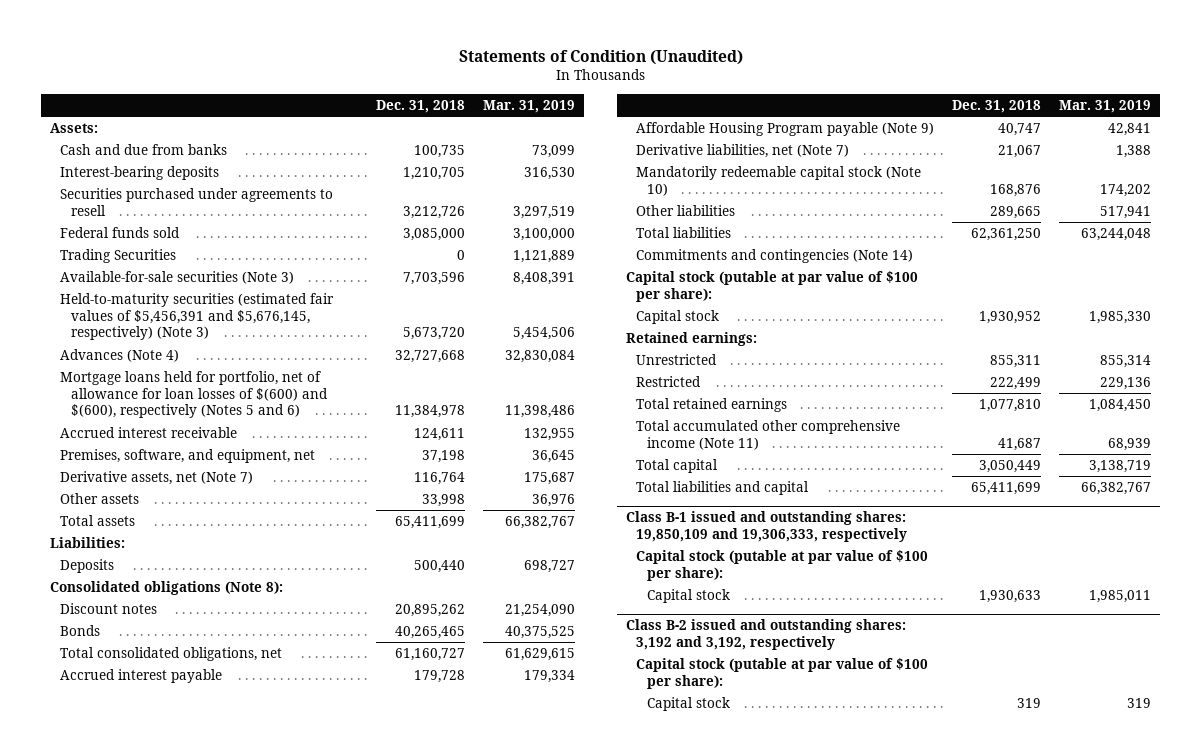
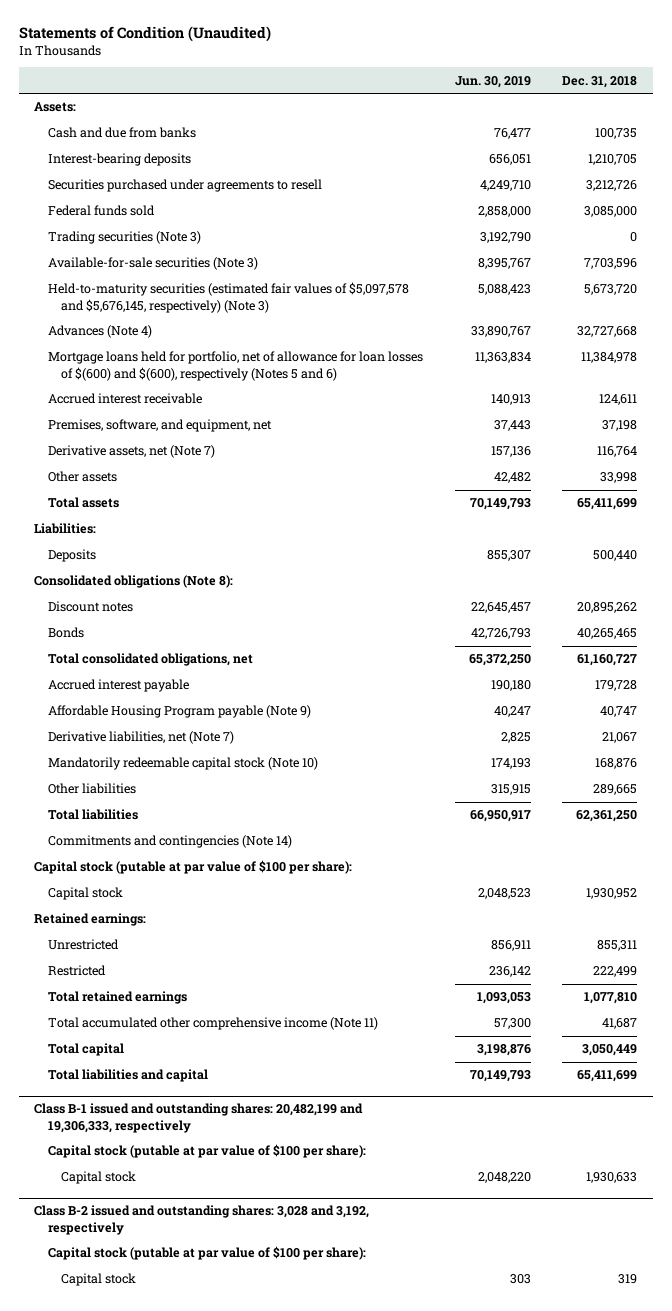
- | Dec. 31, 2018 | Mar. 31, 2019
+ | Jun. 30, 2019 | Dec. 31, 2018
- Trading Securities | 0 | 1,121,889
+ Trading securities (Note 3) | 3,192,790 | 0
- Held-to-maturity securities (estimated fair values of $5,456,391 and $5,676,145, respectively) (Note 3) | 5,673,720 | 5,454,506
+ Held-to-maturity securities (estimated fair values of $5,097,578 and $5,676,145, respectively) (Note 3) | 5,088,423 | 5,673,720
- Class B-1 issued and outstanding shares: 19,850,109 and 19,306,333, respectively
+ Class B-1 issued and outstanding shares: 20,482,199 and 19,306,333, respectively
- Class B-2 issued and outstanding shares: 3,192 and 3,192, respectively
+ Class B-2 issued and outstanding shares: 3,028 and 3,192, respectively

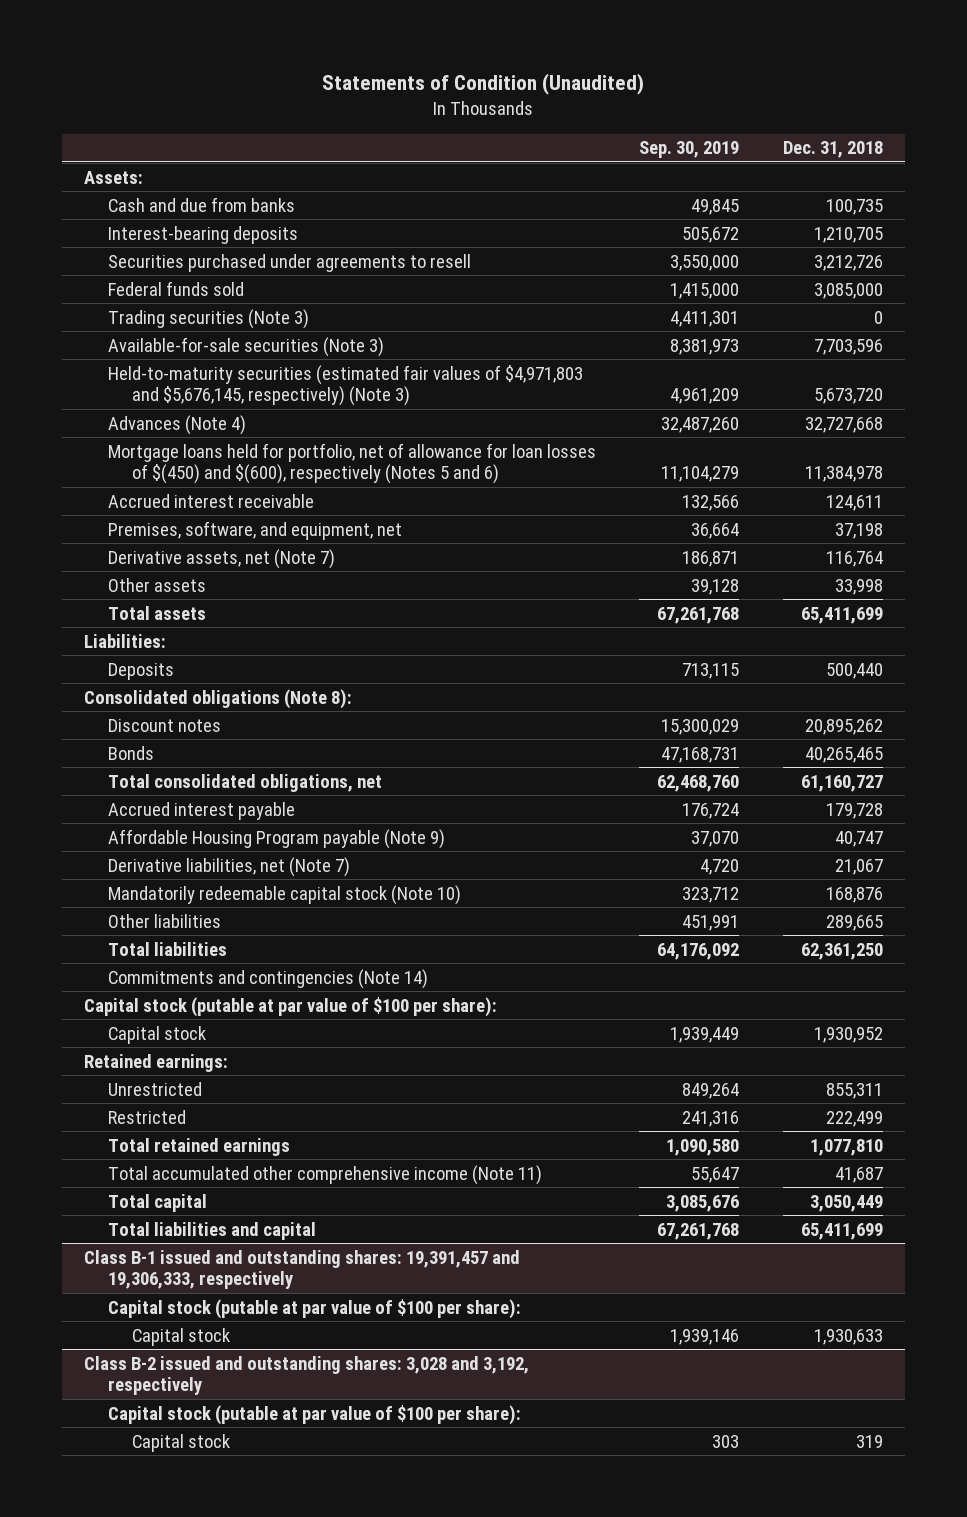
- | Jun. 30, 2019 | Dec. 31, 2018
+ | Sep. 30, 2019 | Dec. 31, 2018
- Held-to-maturity securities (estimated fair values of $5,097,578 and $5,676,145, respectively) (Note 3) | 5,088,423 | 5,673,720
+ Held-to-maturity securities (estimated fair values of $4,971,803 and $5,676,145, respectively) (Note 3) | 4,961,209 | 5,673,720
- Mortgage loans held for portfolio, net of allowance for loan losses of $(600) and $(600), respectively (Notes 5 and 6) | 11,363,834 | 11,384,978
+ Mortgage loans held for portfolio, net of allowance for loan losses of $(450) and $(600), respectively (Notes 5 and 6) | 11,104,279 | 11,384,978
- Class B-1 issued and outstanding shares: 20,482,199 and 19,306,333, respectively
+ Class B-1 issued and outstanding shares: 19,391,457 and 19,306,333, respectively

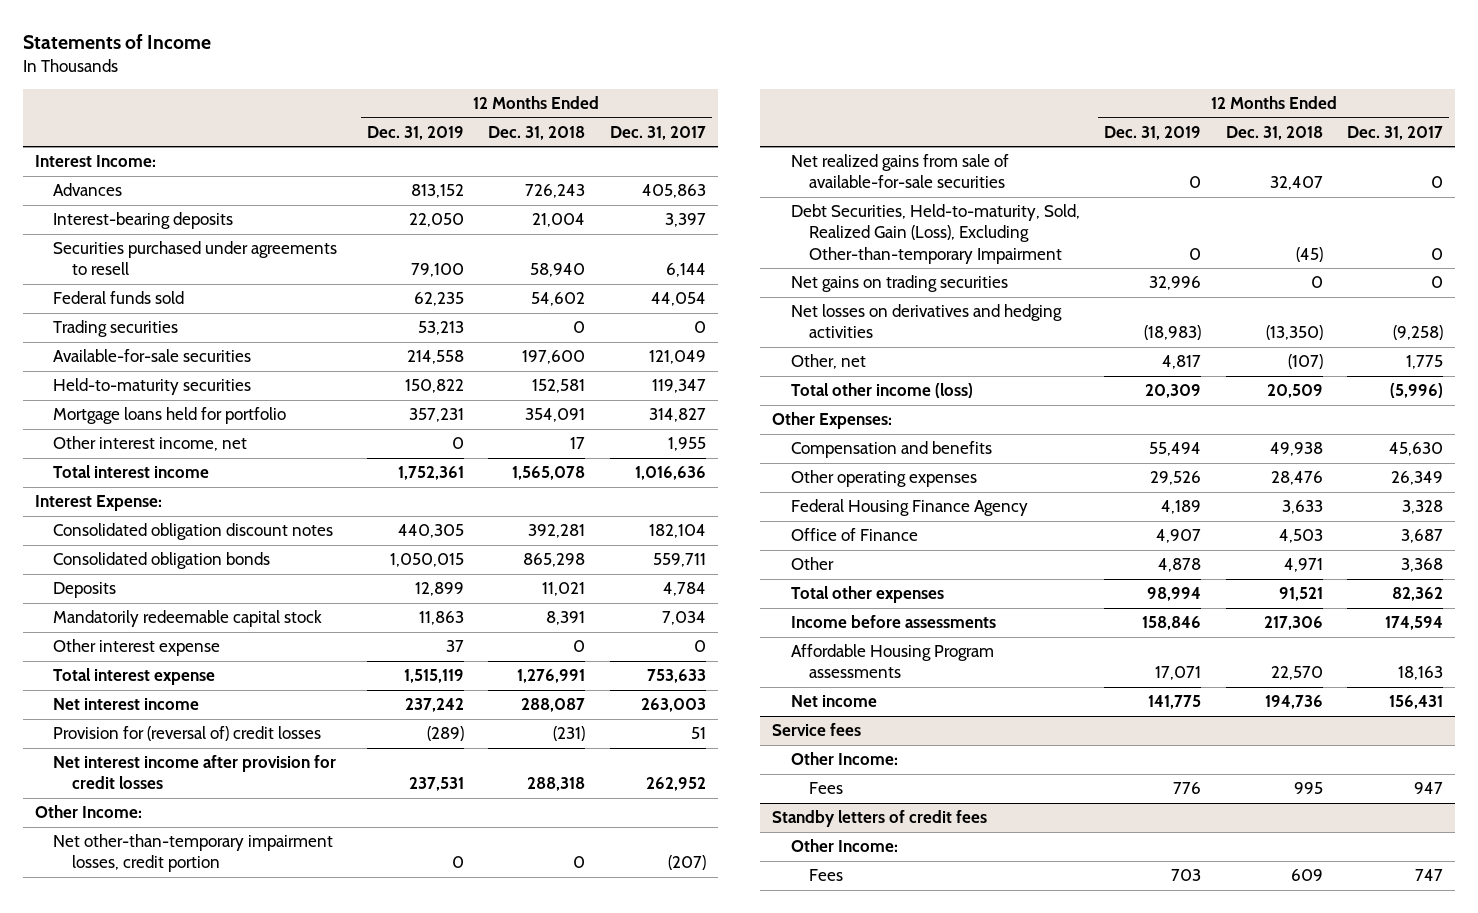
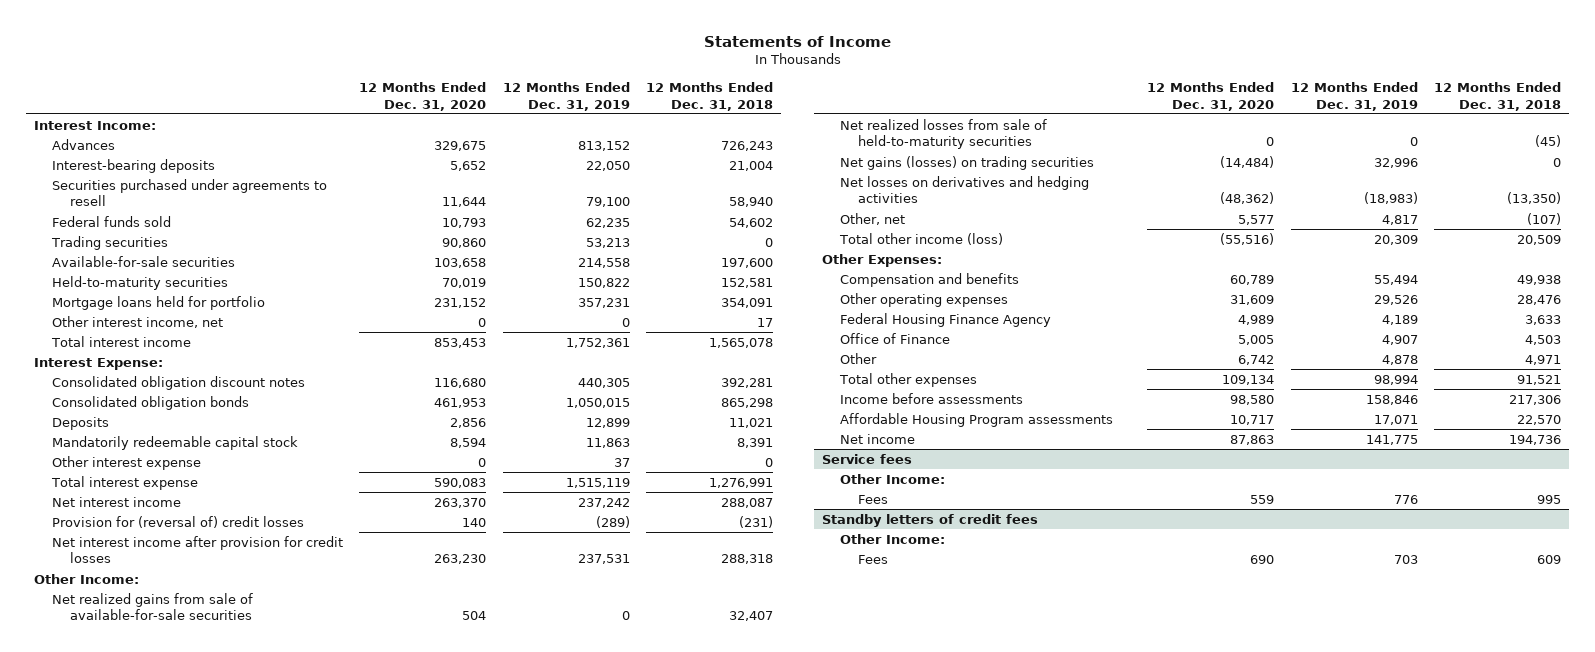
- | 12 Months Ended Dec. 31, 2019 | 12 Months Ended Dec. 31, 2018 | 12 Months Ended Dec. 31, 2017
+ | 12 Months Ended Dec. 31, 2020 | 12 Months Ended Dec. 31, 2019 | 12 Months Ended Dec. 31, 2018
- Net other-than-temporary impairment losses, credit portion | 0 | 0 | (207)
- Debt Securities, Held-to-maturity, Sold, Realized Gain (Loss), Excluding Other-than-temporary Impairment | 0 | (45) | 0
- Net gains on trading securities | 32,996 | 0 | 0
+ Net realized losses from sale of held-to-maturity securities | 0 | 0 | (45)
+ Net gains (losses) on trading securities | (14,484) | 32,996 | 0

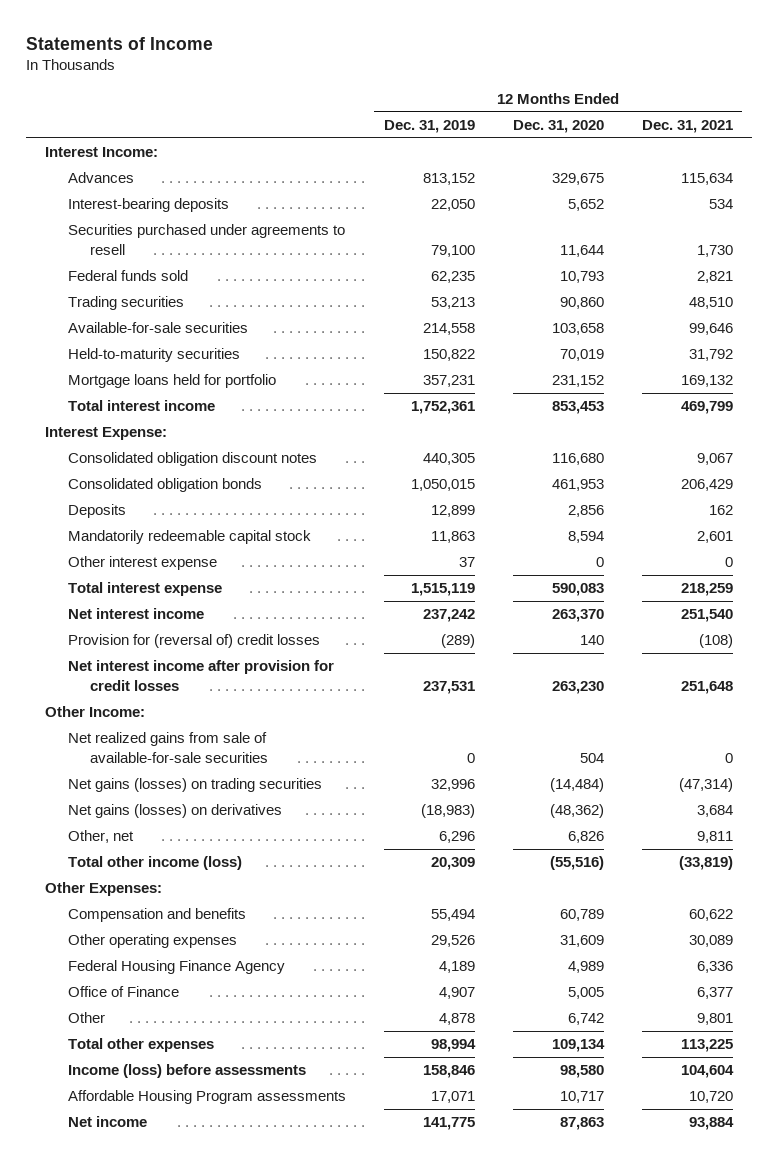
- | 12 Months Ended Dec. 31, 2020 | 12 Months Ended Dec. 31, 2019 | 12 Months Ended Dec. 31, 2018
+ | 12 Months Ended Dec. 31, 2019 | 12 Months Ended Dec. 31, 2020 | 12 Months Ended Dec. 31, 2021
- Other interest income, net | 0 | 0 | 17
- Net realized losses from sale of held-to-maturity securities | 0 | 0 | (45)
- Net losses on derivatives and hedging activities | (48,362) | (18,983) | (13,350)
- Other, net | 5,577 | 4,817 | (107)
+ Net gains (losses) on derivatives | (18,983) | (48,362) | 3,684
+ Other, net | 6,296 | 6,826 | 9,811
- Income before assessments | 98,580 | 158,846 | 217,306
+ Income (loss) before assessments | 158,846 | 98,580 | 104,604
- Service fees
- Other Income:
- Fees | 559 | 776 | 995
- Standby letters of credit fees
- Other Income:
- Fees | 690 | 703 | 609

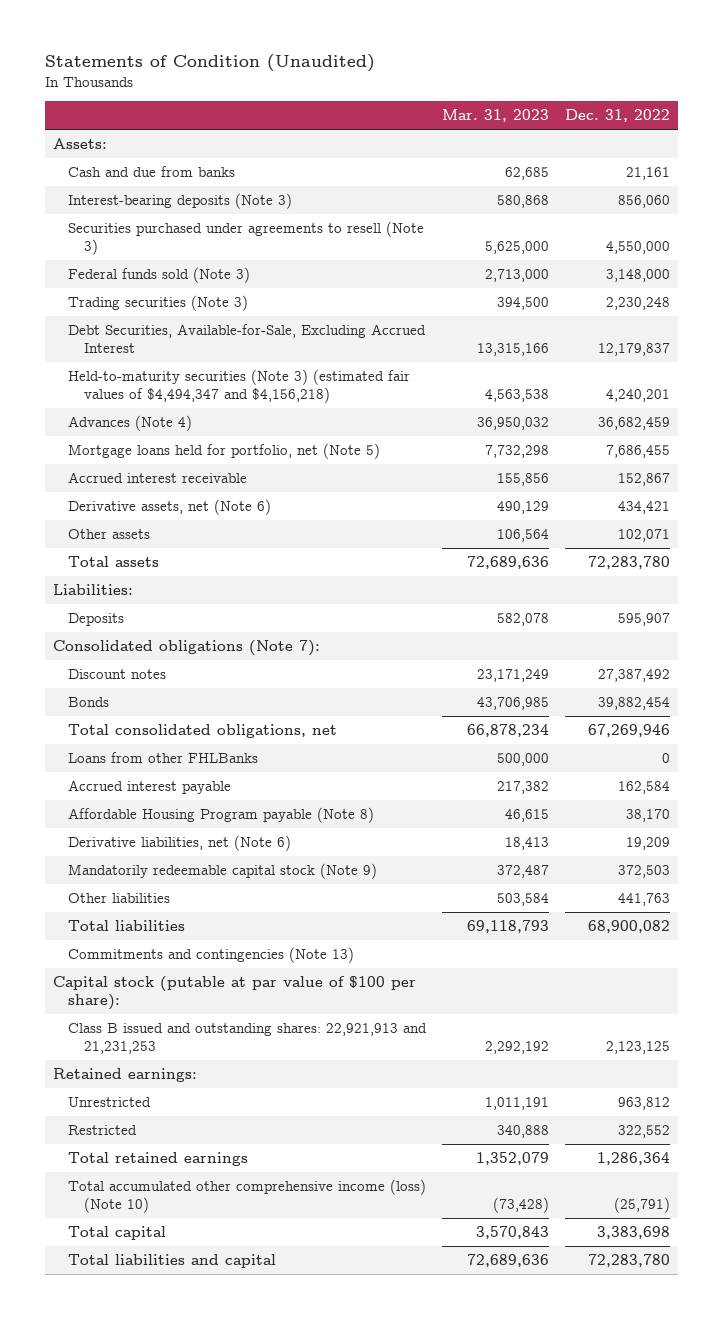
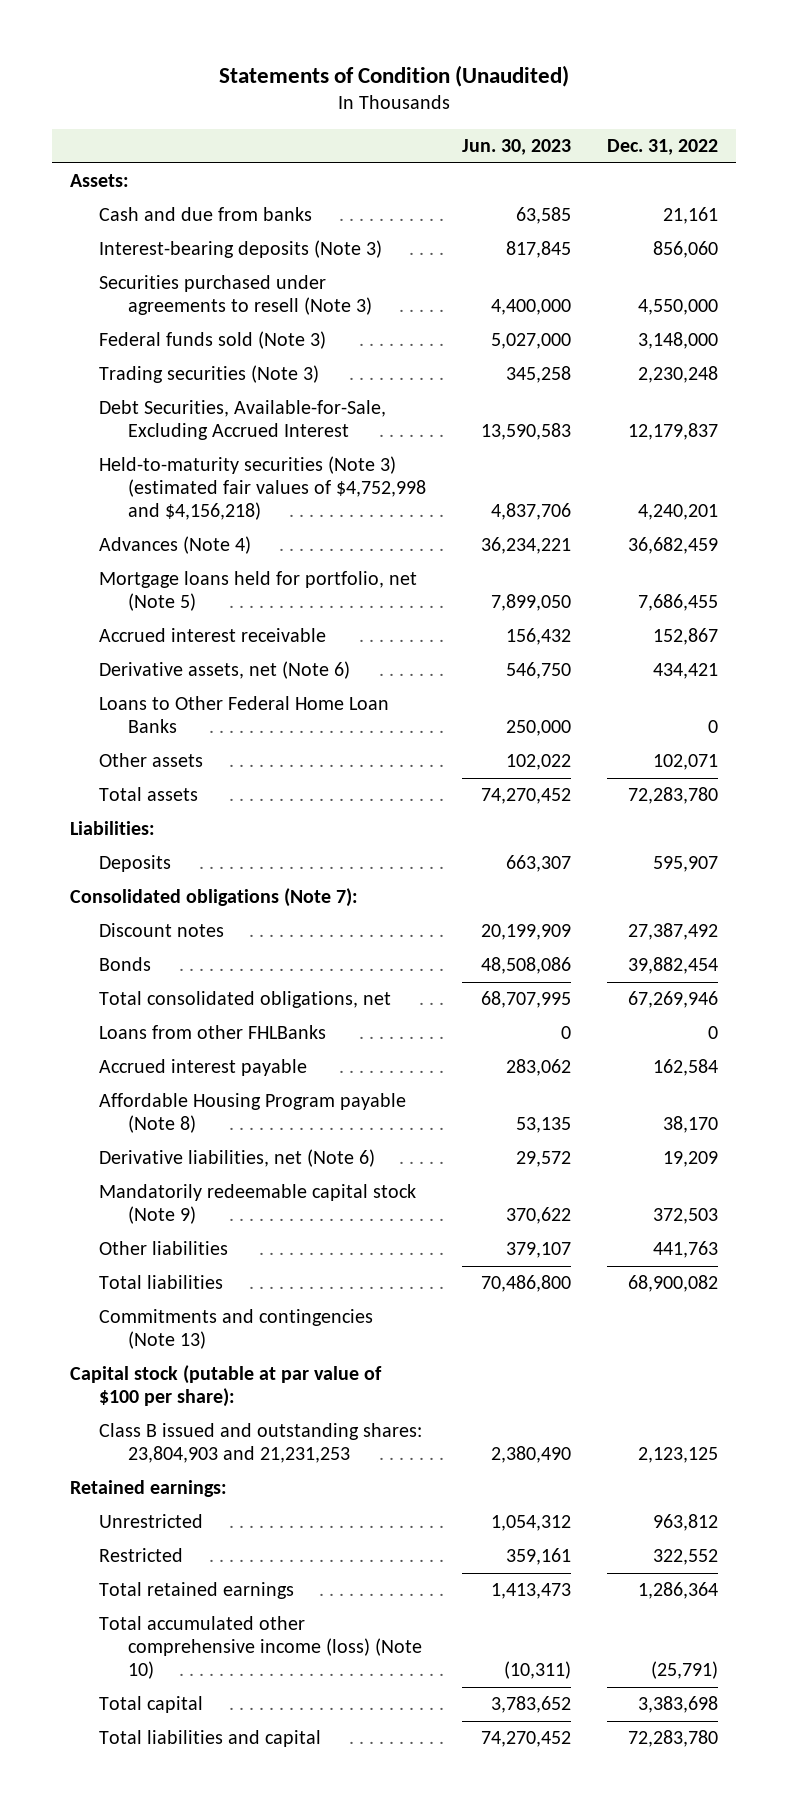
- | Mar. 31, 2023 | Dec. 31, 2022
+ | Jun. 30, 2023 | Dec. 31, 2022
- Held-to-maturity securities (Note 3) (estimated fair values of $4,494,347 and $4,156,218) | 4,563,538 | 4,240,201
+ Held-to-maturity securities (Note 3) (estimated fair values of $4,752,998 and $4,156,218) | 4,837,706 | 4,240,201
+ Loans to Other Federal Home Loan Banks | 250,000 | 0
- Class B issued and outstanding shares: 22,921,913 and 21,231,253 | 2,292,192 | 2,123,125
+ Class B issued and outstanding shares: 23,804,903 and 21,231,253 | 2,380,490 | 2,123,125

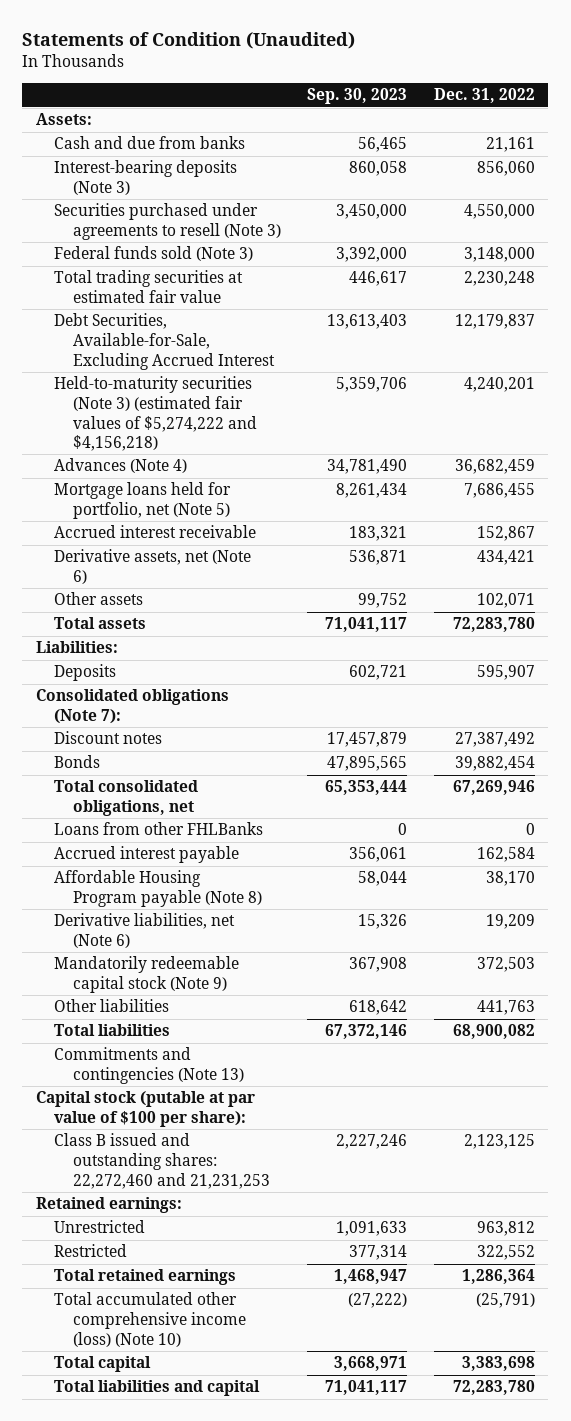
- | Jun. 30, 2023 | Dec. 31, 2022
+ | Sep. 30, 2023 | Dec. 31, 2022
- Trading securities (Note 3) | 345,258 | 2,230,248
+ Total trading securities at estimated fair value | 446,617 | 2,230,248
- Held-to-maturity securities (Note 3) (estimated fair values of $4,752,998 and $4,156,218) | 4,837,706 | 4,240,201
+ Held-to-maturity securities (Note 3) (estimated fair values of $5,274,222 and $4,156,218) | 5,359,706 | 4,240,201
- Loans to Other Federal Home Loan Banks | 250,000 | 0
- Class B issued and outstanding shares: 23,804,903 and 21,231,253 | 2,380,490 | 2,123,125
+ Class B issued and outstanding shares: 22,272,460 and 21,231,253 | 2,227,246 | 2,123,125

